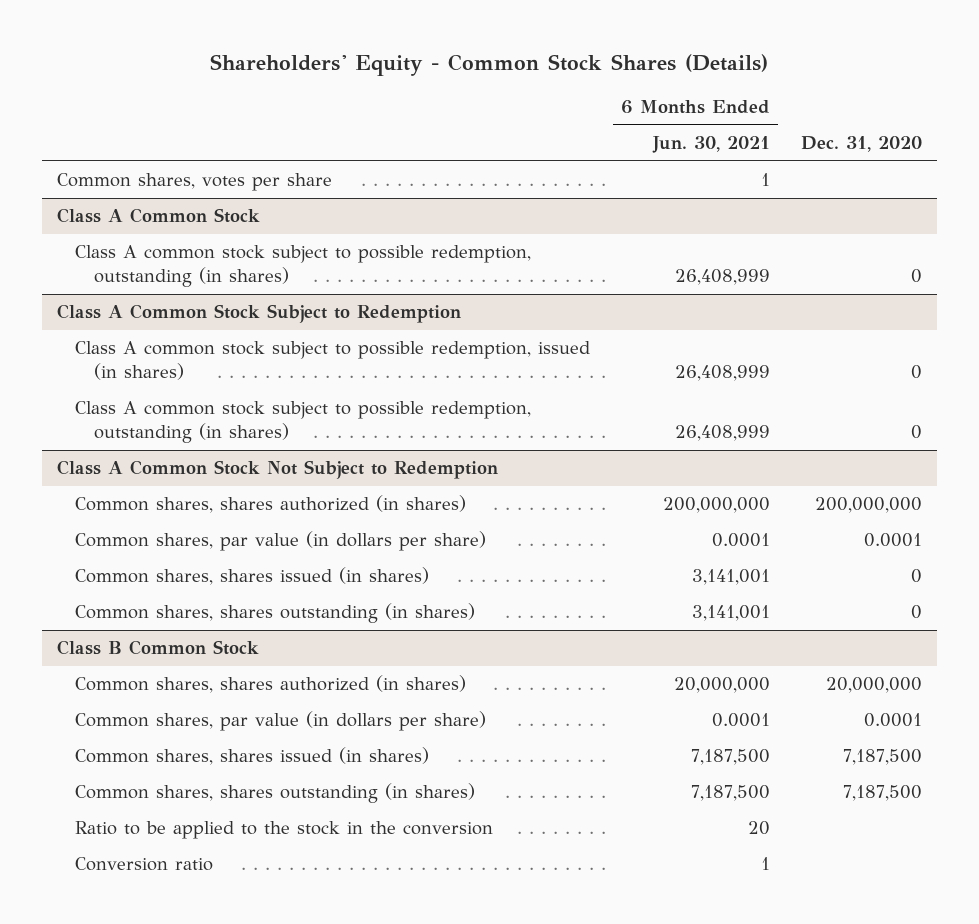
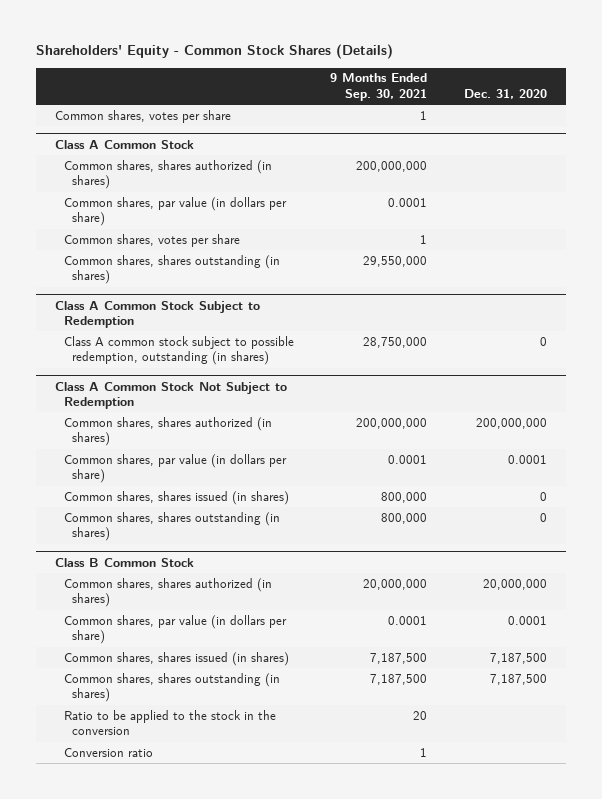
- | 6 Months Ended Jun. 30, 2021 | Dec. 31, 2020
+ | 9 Months Ended Sep. 30, 2021 | Dec. 31, 2020
@ Class A Common Stock
- Class A common stock subject to possible redemption, outstanding (in shares) | 26,408,999 | 0
+ Common shares, shares authorized (in shares) | 200,000,000 |
+ Common shares, par value (in dollars per share) | 0.0001 |
+ Common shares, votes per share | 1 |
+ Common shares, shares outstanding (in shares) | 29,550,000 |
@ Class A Common Stock Subject to Redemption
- Class A common stock subject to possible redemption, issued (in shares) | 26,408,999 | 0

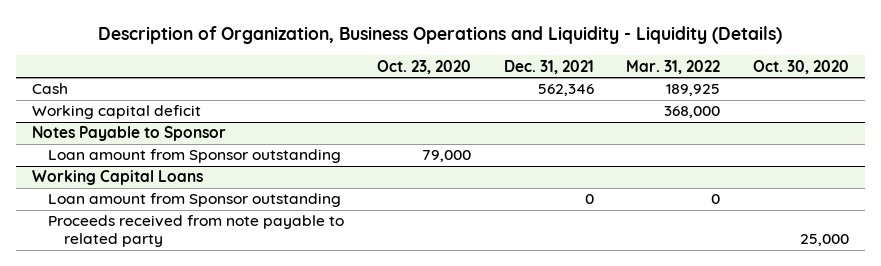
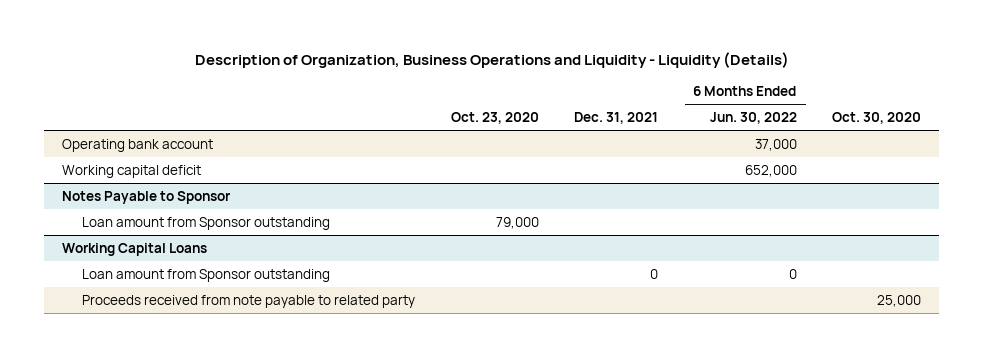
- | Oct. 23, 2020 | Dec. 31, 2021 | Mar. 31, 2022 | Oct. 30, 2020
+ | Oct. 23, 2020 | Dec. 31, 2021 | 6 Months Ended Jun. 30, 2022 | Oct. 30, 2020
- Cash | | 562,346 | 189,925 |
+ Operating bank account | | | 37,000 |

